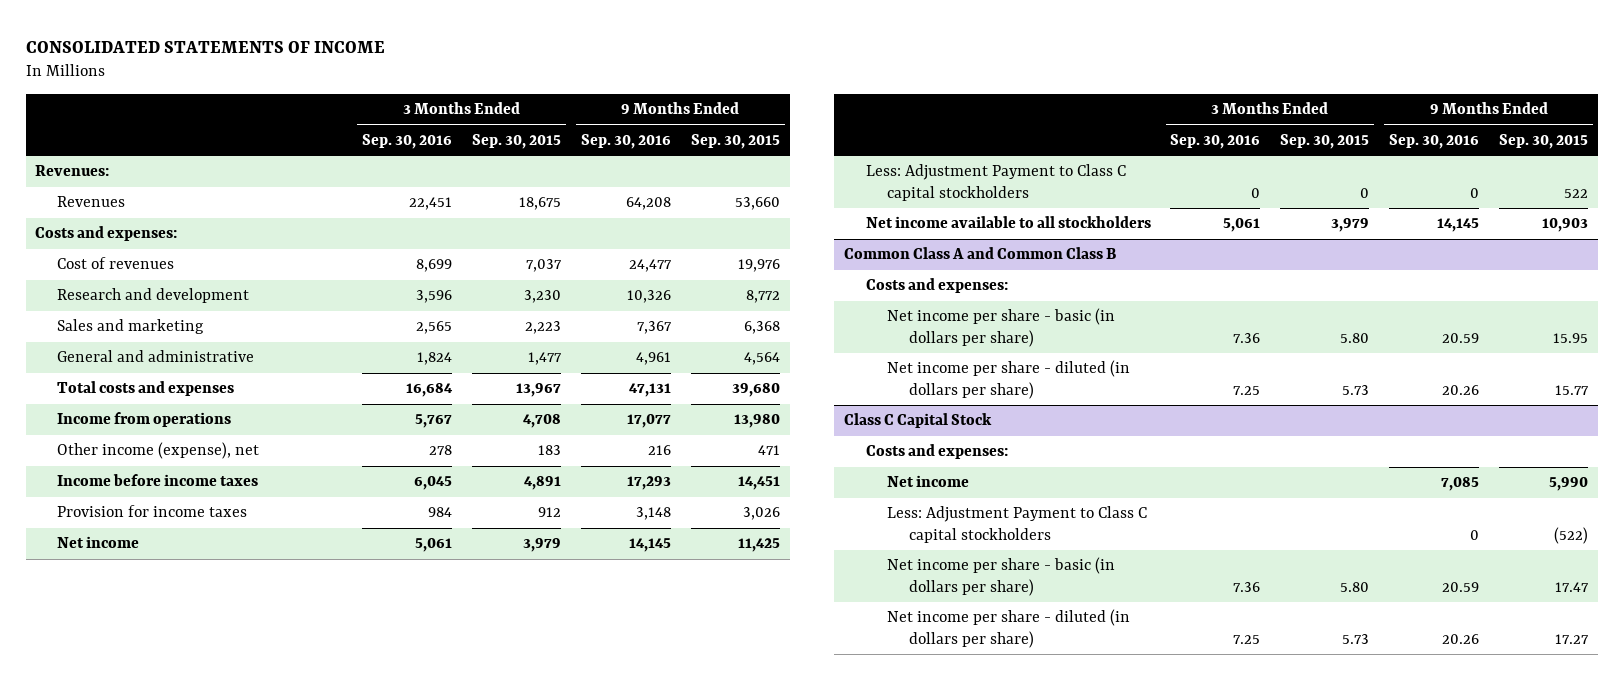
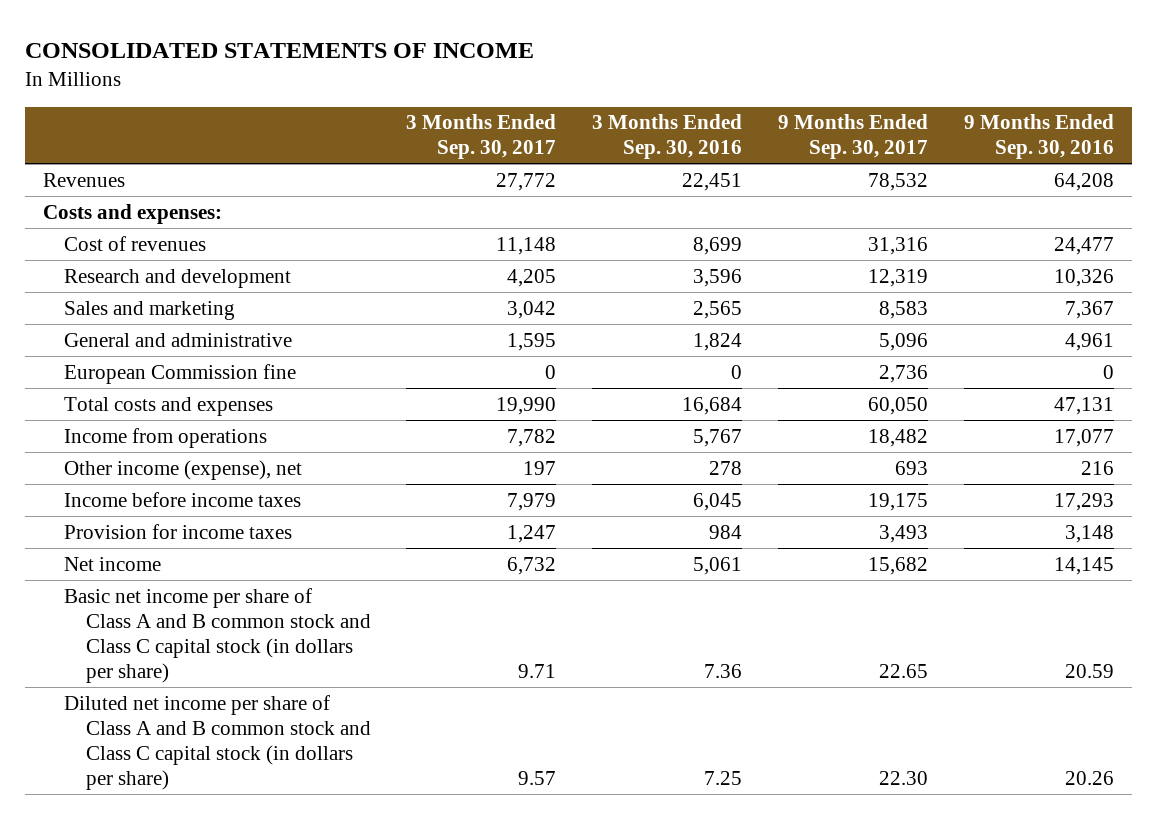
- | 3 Months Ended Sep. 30, 2016 | 3 Months Ended Sep. 30, 2015 | 9 Months Ended Sep. 30, 2016 | 9 Months Ended Sep. 30, 2015
+ | 3 Months Ended Sep. 30, 2017 | 3 Months Ended Sep. 30, 2016 | 9 Months Ended Sep. 30, 2017 | 9 Months Ended Sep. 30, 2016
- Revenues:
+ European Commission fine | 0 | 0 | 2,736 | 0
- Less: Adjustment Payment to Class C capital stockholders | 0 | 0 | 0 | 522
- Net income available to all stockholders | 5,061 | 3,979 | 14,145 | 10,903
- Common Class A and Common Class B
- Costs and expenses:
- Net income per share - basic (in dollars per share) | 7.36 | 5.80 | 20.59 | 15.95
- Net income per share - diluted (in dollars per share) | 7.25 | 5.73 | 20.26 | 15.77
- Class C Capital Stock
- Costs and expenses:
- Net income | | | 7,085 | 5,990
- Less: Adjustment Payment to Class C capital stockholders | | | 0 | (522)
- Net income per share - basic (in dollars per share) | 7.36 | 5.80 | 20.59 | 17.47
- Net income per share - diluted (in dollars per share) | 7.25 | 5.73 | 20.26 | 17.27
+ Basic net income per share of Class A and B common stock and Class C capital stock (in dollars per share) | 9.71 | 7.36 | 22.65 | 20.59
+ Diluted net income per share of Class A and B common stock and Class C capital stock (in dollars per share) | 9.57 | 7.25 | 22.30 | 20.26

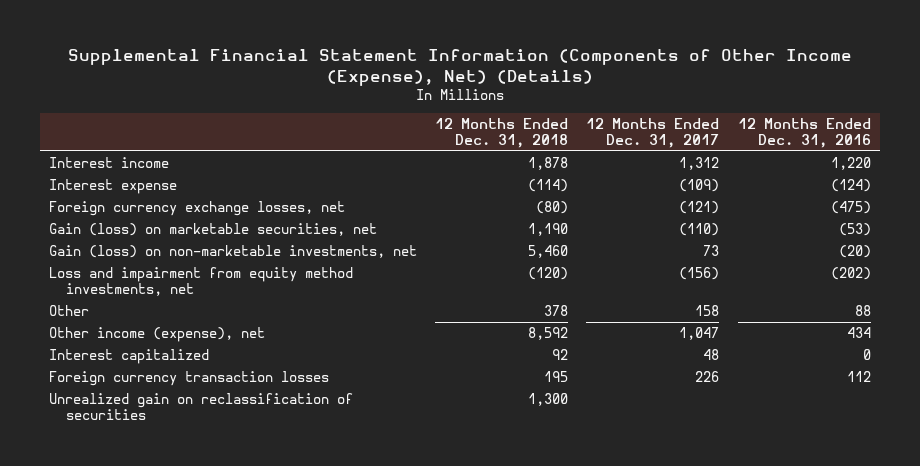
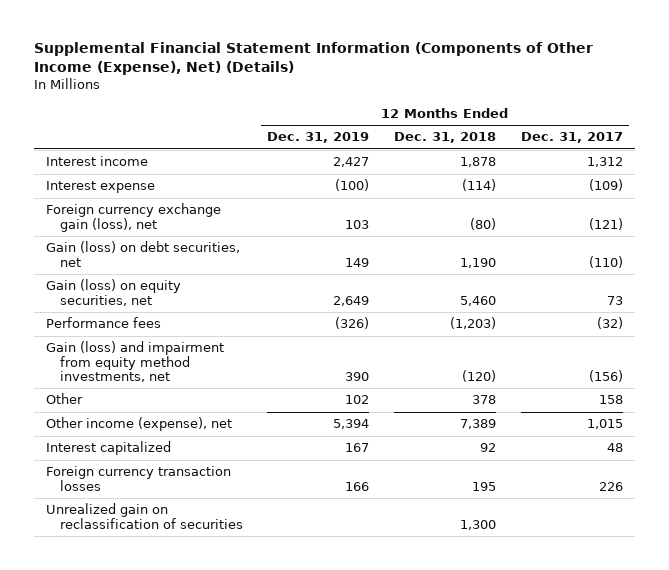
- | 12 Months Ended Dec. 31, 2018 | 12 Months Ended Dec. 31, 2017 | 12 Months Ended Dec. 31, 2016
+ | 12 Months Ended Dec. 31, 2019 | 12 Months Ended Dec. 31, 2018 | 12 Months Ended Dec. 31, 2017
- Foreign currency exchange losses, net | (80) | (121) | (475)
- Gain (loss) on marketable securities, net | 1,190 | (110) | (53)
- Gain (loss) on non-marketable investments, net | 5,460 | 73 | (20)
- Loss and impairment from equity method investments, net | (120) | (156) | (202)
+ Foreign currency exchange gain (loss), net | 103 | (80) | (121)
+ Gain (loss) on debt securities, net | 149 | 1,190 | (110)
+ Gain (loss) on equity securities, net | 2,649 | 5,460 | 73
+ Performance fees | (326) | (1,203) | (32)
+ Gain (loss) and impairment from equity method investments, net | 390 | (120) | (156)
- Other income (expense), net | 8,592 | 1,047 | 434
+ Other income (expense), net | 5,394 | 7,389 | 1,015

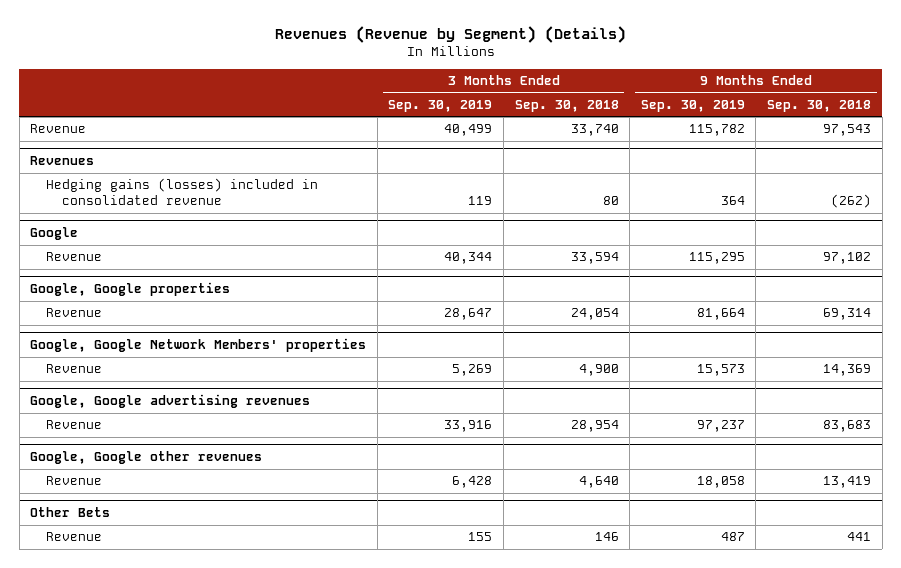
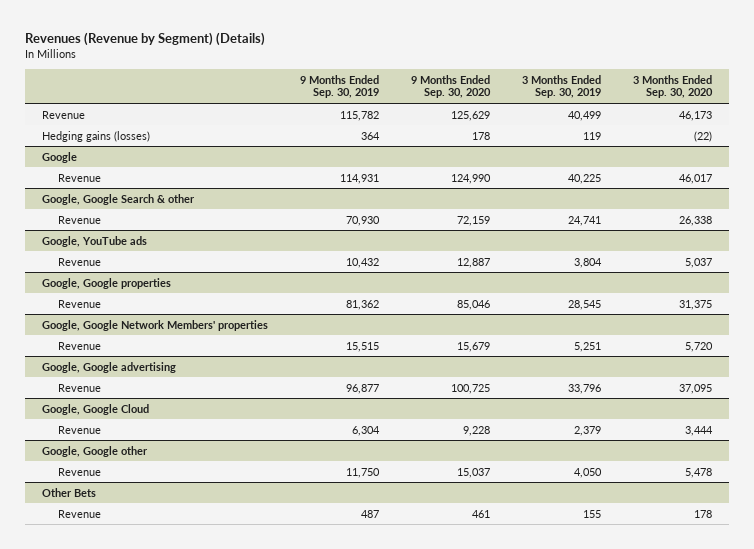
- | 3 Months Ended Sep. 30, 2019 | 3 Months Ended Sep. 30, 2018 | 9 Months Ended Sep. 30, 2019 | 9 Months Ended Sep. 30, 2018
+ | 9 Months Ended Sep. 30, 2019 | 9 Months Ended Sep. 30, 2020 | 3 Months Ended Sep. 30, 2019 | 3 Months Ended Sep. 30, 2020
- Revenues
- Hedging gains (losses) included in consolidated revenue | 119 | 80 | 364 | (262)
+ Hedging gains (losses) | 364 | 178 | 119 | (22)
@ Google
- Revenue | 40,344 | 33,594 | 115,295 | 97,102
+ Revenue | 114,931 | 124,990 | 40,225 | 46,017
+ Google, Google Search & other
+ Revenue | 70,930 | 72,159 | 24,741 | 26,338
+ Google, YouTube ads
+ Revenue | 10,432 | 12,887 | 3,804 | 5,037
@ Google, Google properties
- Revenue | 28,647 | 24,054 | 81,664 | 69,314
+ Revenue | 81,362 | 85,046 | 28,545 | 31,375
@ Google, Google Network Members' properties
- Revenue | 5,269 | 4,900 | 15,573 | 14,369
- Google, Google advertising revenues
- Revenue | 33,916 | 28,954 | 97,237 | 83,683
- Google, Google other revenues
- Revenue | 6,428 | 4,640 | 18,058 | 13,419
@ Google, Google Network Members' properties
+ Revenue | 15,515 | 15,679 | 5,251 | 5,720
+ Google, Google advertising
+ Revenue | 96,877 | 100,725 | 33,796 | 37,095
+ Google, Google Cloud
+ Revenue | 6,304 | 9,228 | 2,379 | 3,444
+ Google, Google other
+ Revenue | 11,750 | 15,037 | 4,050 | 5,478

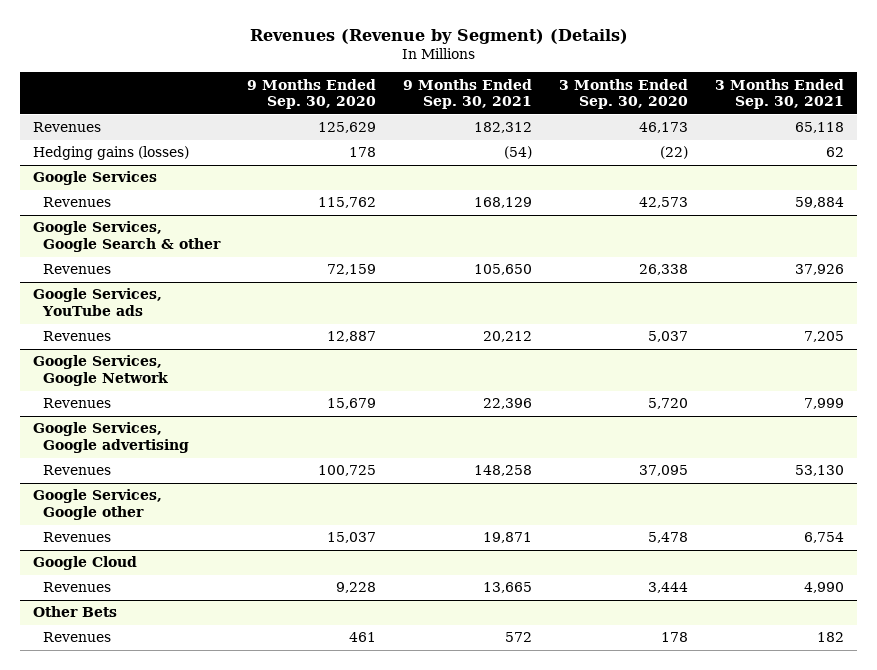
- | 9 Months Ended Sep. 30, 2019 | 9 Months Ended Sep. 30, 2020 | 3 Months Ended Sep. 30, 2019 | 3 Months Ended Sep. 30, 2020
+ | 9 Months Ended Sep. 30, 2020 | 9 Months Ended Sep. 30, 2021 | 3 Months Ended Sep. 30, 2020 | 3 Months Ended Sep. 30, 2021
- Revenue | 115,782 | 125,629 | 40,499 | 46,173
+ Revenues | 125,629 | 182,312 | 46,173 | 65,118
- Google
- Revenue | 114,931 | 124,990 | 40,225 | 46,017
- Google, Google Search & other
- Revenue | 70,930 | 72,159 | 24,741 | 26,338
- Google, YouTube ads
- Revenue | 10,432 | 12,887 | 3,804 | 5,037
- Google, Google properties
- Revenue | 81,362 | 85,046 | 28,545 | 31,375
- Google, Google Network Members' properties
- Revenue | 15,515 | 15,679 | 5,251 | 5,720
- Google, Google advertising
- Revenue | 96,877 | 100,725 | 33,796 | 37,095
- Google, Google Cloud
- Revenue | 6,304 | 9,228 | 2,379 | 3,444
- Google, Google other
- Revenue | 11,750 | 15,037 | 4,050 | 5,478
+ Google Services
+ Revenues | 115,762 | 168,129 | 42,573 | 59,884
+ Google Services, Google Search & other
+ Revenues | 72,159 | 105,650 | 26,338 | 37,926
+ Google Services, YouTube ads
+ Revenues | 12,887 | 20,212 | 5,037 | 7,205
+ Google Services, Google Network
+ Revenues | 15,679 | 22,396 | 5,720 | 7,999
+ Google Services, Google advertising
+ Revenues | 100,725 | 148,258 | 37,095 | 53,130
+ Google Services, Google other
+ Revenues | 15,037 | 19,871 | 5,478 | 6,754
+ Google Cloud
+ Revenues | 9,228 | 13,665 | 3,444 | 4,990
@ Other Bets
- Revenue | 487 | 461 | 155 | 178
+ Revenues | 461 | 572 | 178 | 182

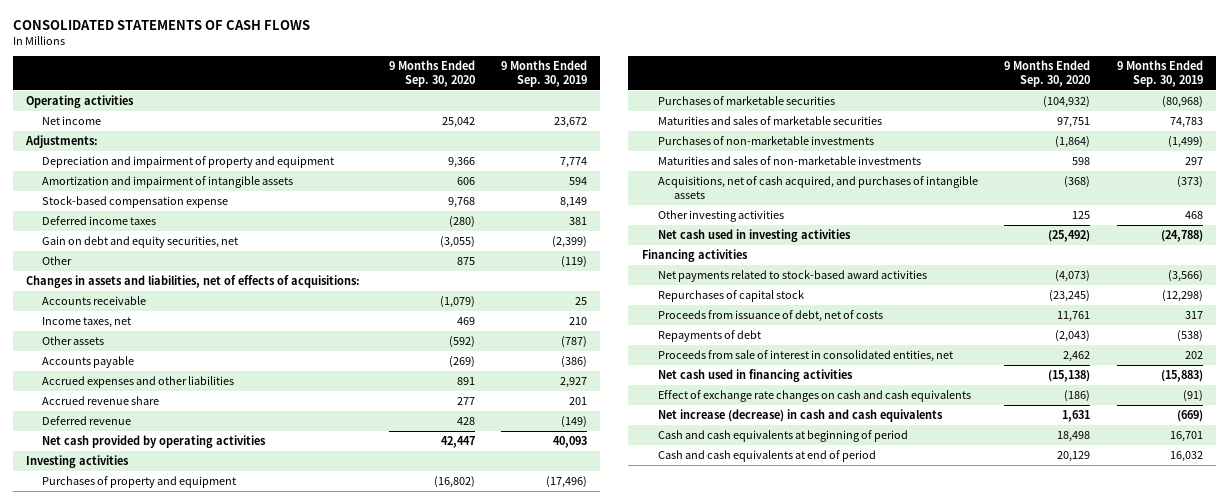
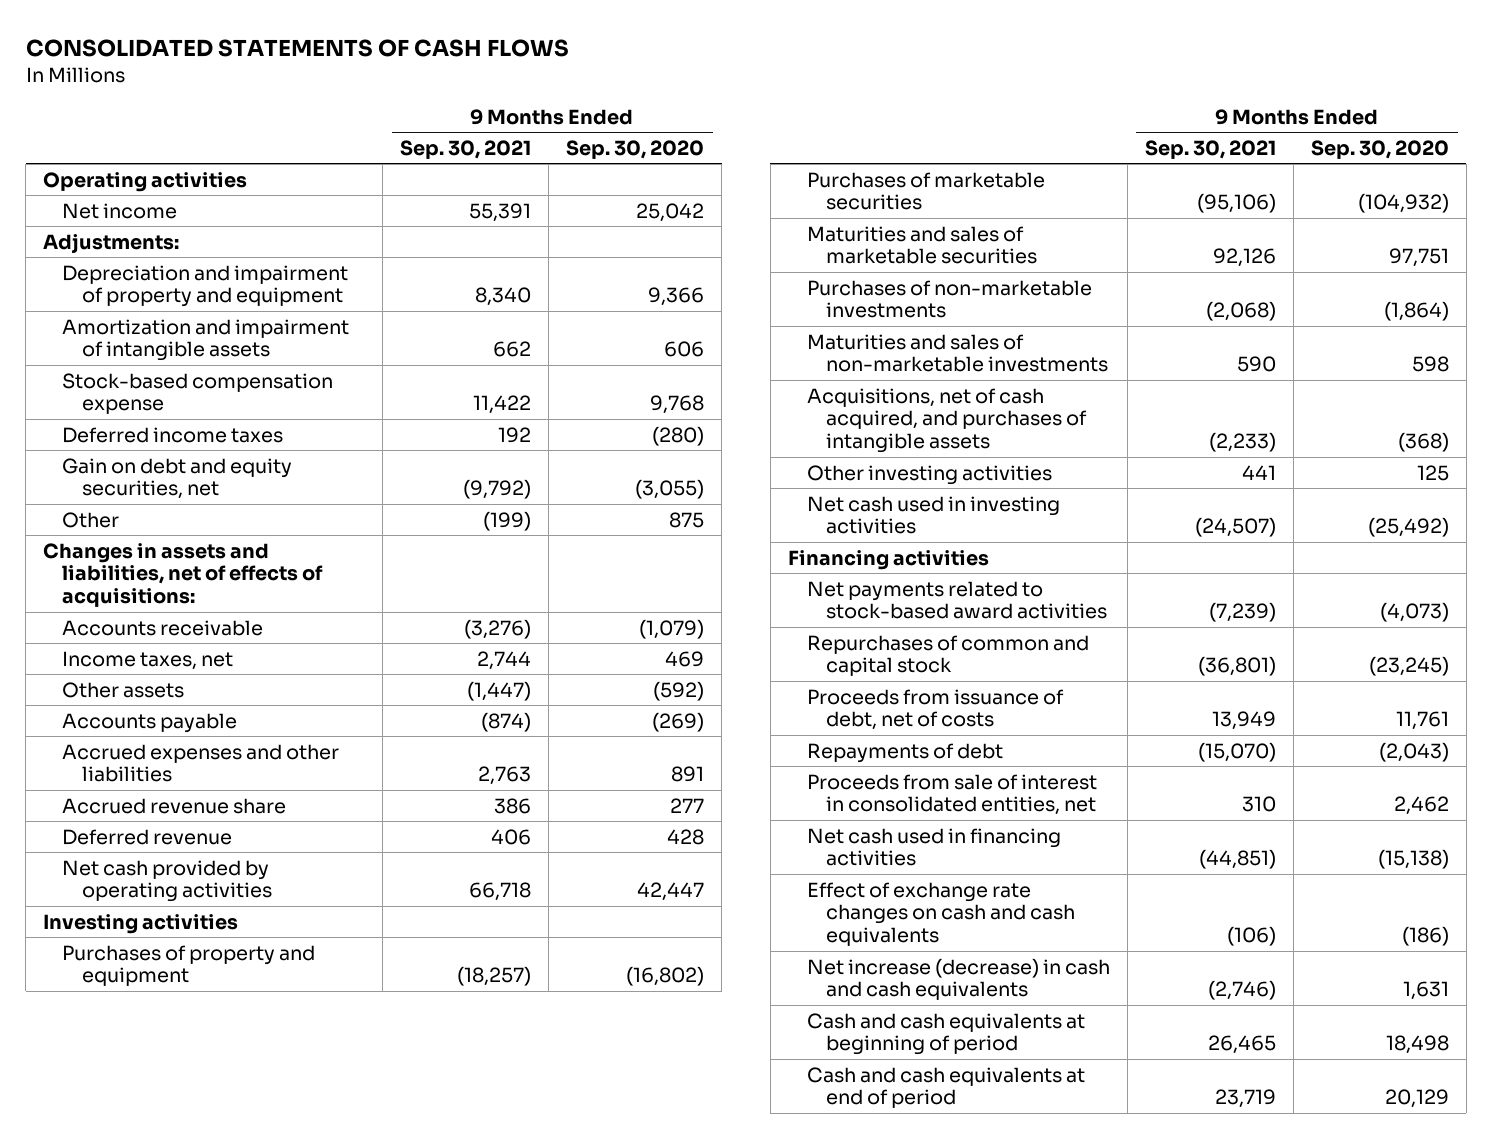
- | 9 Months Ended Sep. 30, 2020 | 9 Months Ended Sep. 30, 2019
+ | 9 Months Ended Sep. 30, 2021 | 9 Months Ended Sep. 30, 2020
- Repurchases of capital stock | (23,245) | (12,298)
+ Repurchases of common and capital stock | (36,801) | (23,245)

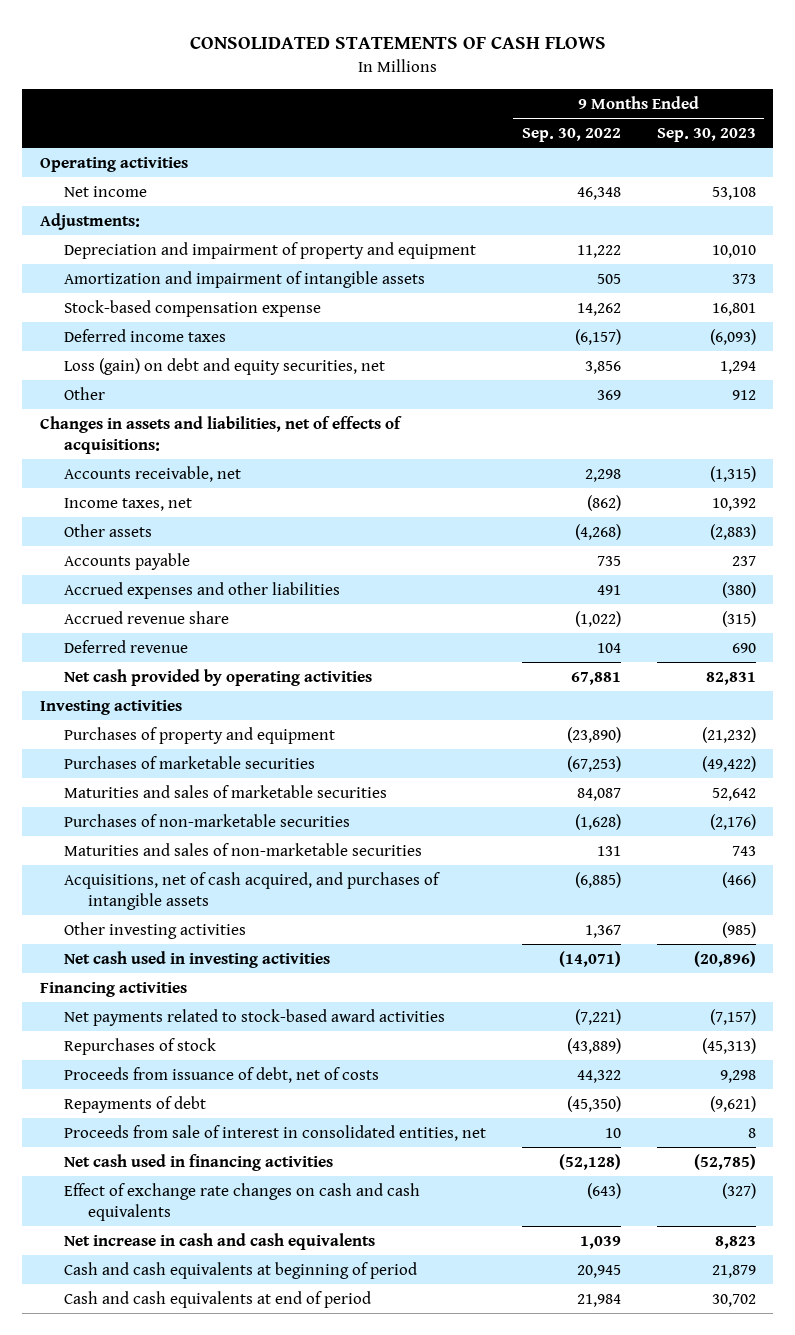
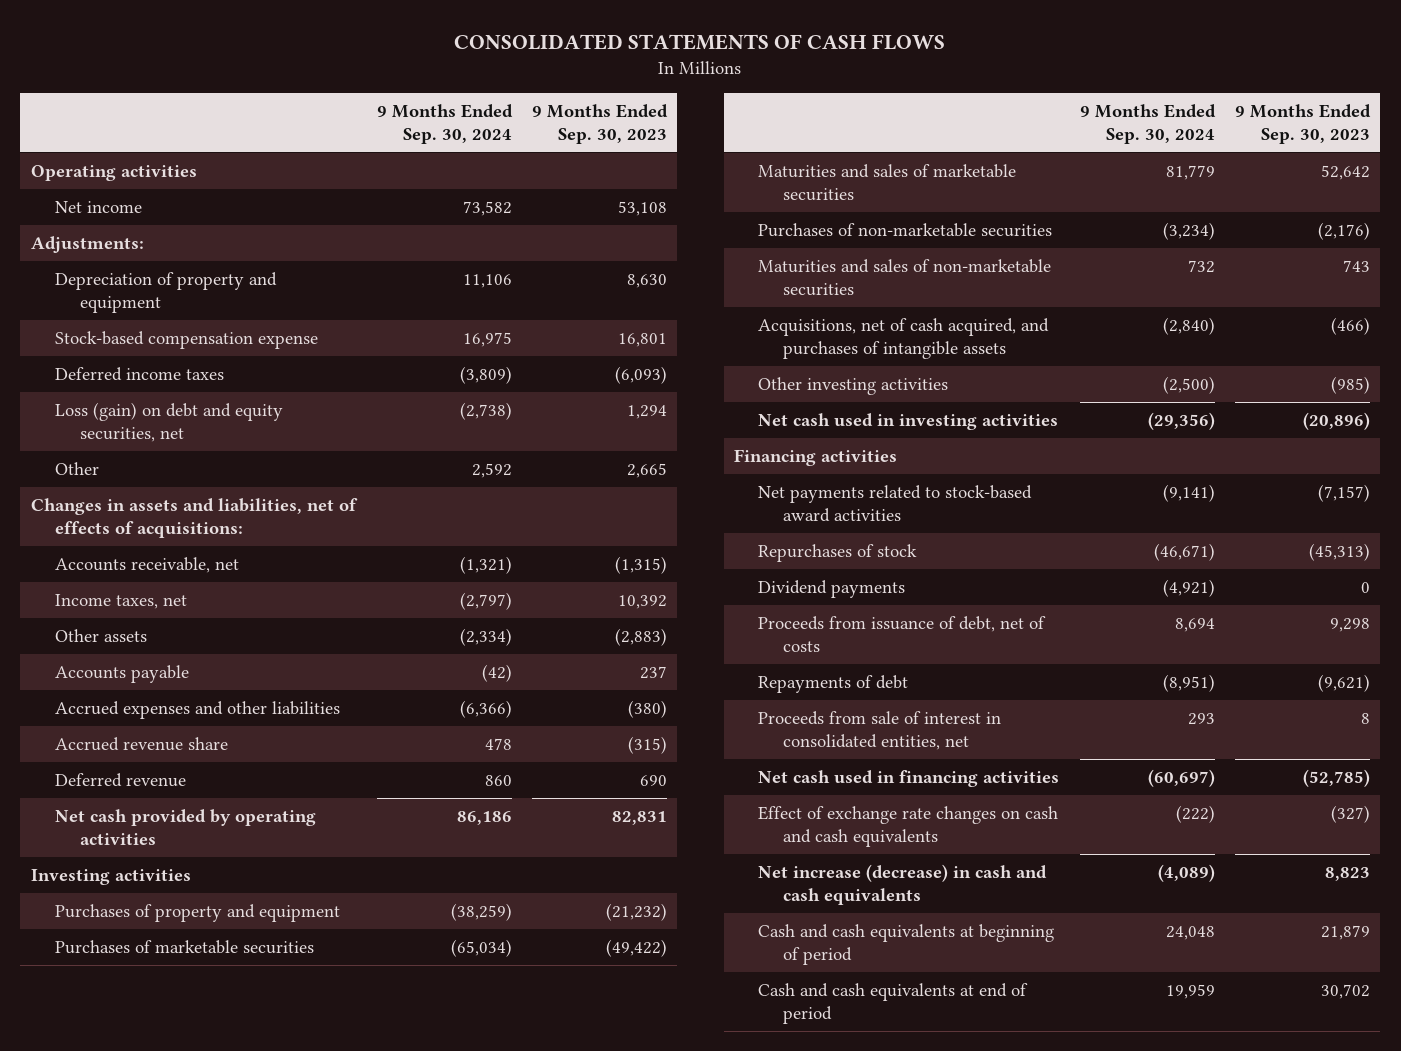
- | 9 Months Ended Sep. 30, 2022 | 9 Months Ended Sep. 30, 2023
+ | 9 Months Ended Sep. 30, 2024 | 9 Months Ended Sep. 30, 2023
- Depreciation and impairment of property and equipment | 11,222 | 10,010
- Amortization and impairment of intangible assets | 505 | 373
+ Depreciation of property and equipment | 11,106 | 8,630
- Other | 369 | 912
+ Other | 2,592 | 2,665
+ Dividend payments | (4,921) | 0
- Net increase in cash and cash equivalents | 1,039 | 8,823
+ Net increase (decrease) in cash and cash equivalents | (4,089) | 8,823

